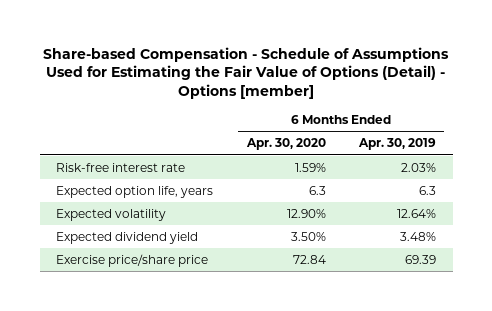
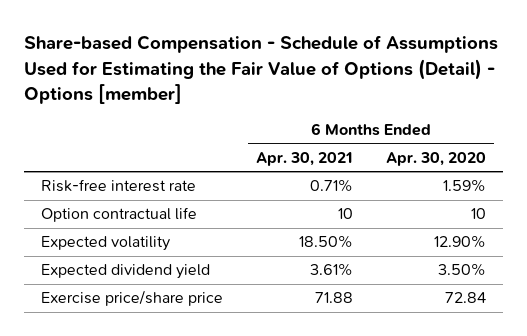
- | 6 Months Ended Apr. 30, 2020 | 6 Months Ended Apr. 30, 2019
+ | 6 Months Ended Apr. 30, 2021 | 6 Months Ended Apr. 30, 2020
- Expected option life, years | 6.3 | 6.3
+ Option contractual life | 10 | 10

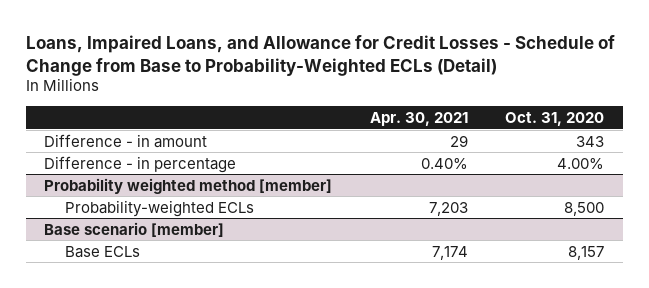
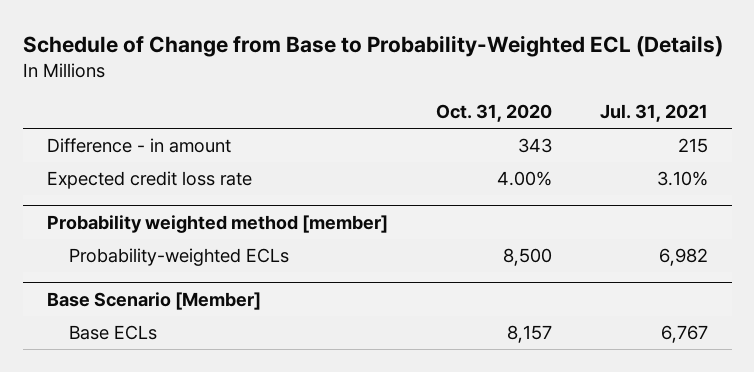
- Loans, Impaired Loans, and Allowance for Credit Losses - Schedule of Change from Base to Probability-Weighted ECLs (Detail)
+ Schedule of Change from Base to Probability-Weighted ECL (Details)
- | Apr. 30, 2021 | Oct. 31, 2020
+ | Oct. 31, 2020 | Jul. 31, 2021
- Difference - in percentage | 0.40% | 4.00%
+ Expected credit loss rate | 4.00% | 3.10%
- Base scenario [member]
+ Base Scenario [Member]

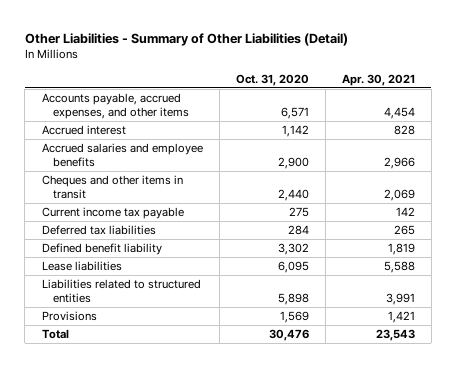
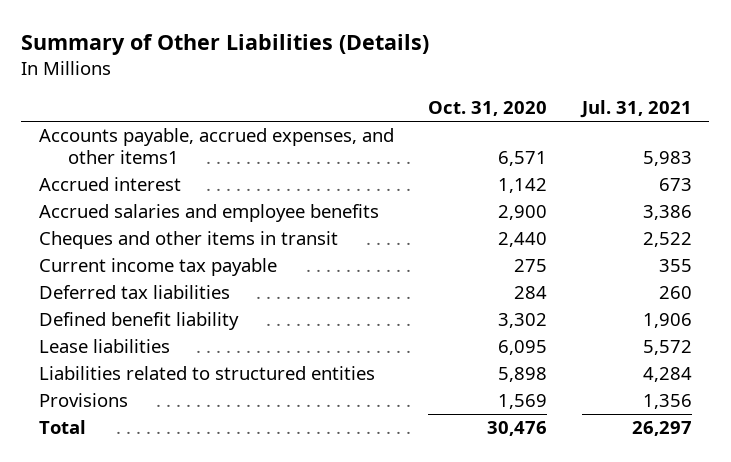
- Other Liabilities - Summary of Other Liabilities (Detail)
+ Summary of Other Liabilities (Details)
- | Oct. 31, 2020 | Apr. 30, 2021
+ | Oct. 31, 2020 | Jul. 31, 2021
- Accounts payable, accrued expenses, and other items | 6,571 | 4,454
+ Accounts payable, accrued expenses, and other items1 | 6,571 | 5,983

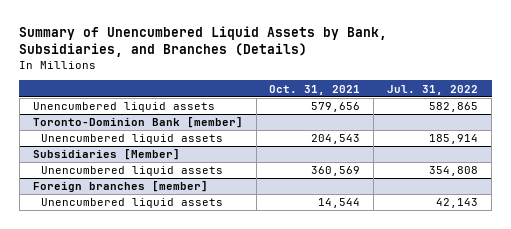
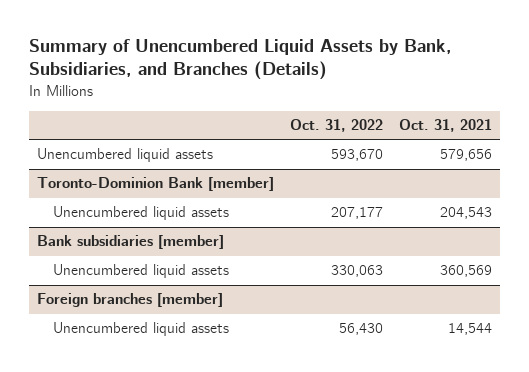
- | Oct. 31, 2021 | Jul. 31, 2022
+ | Oct. 31, 2022 | Oct. 31, 2021
- Subsidiaries [Member]
+ Bank subsidiaries [member]

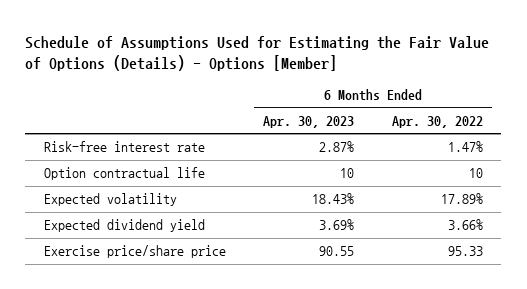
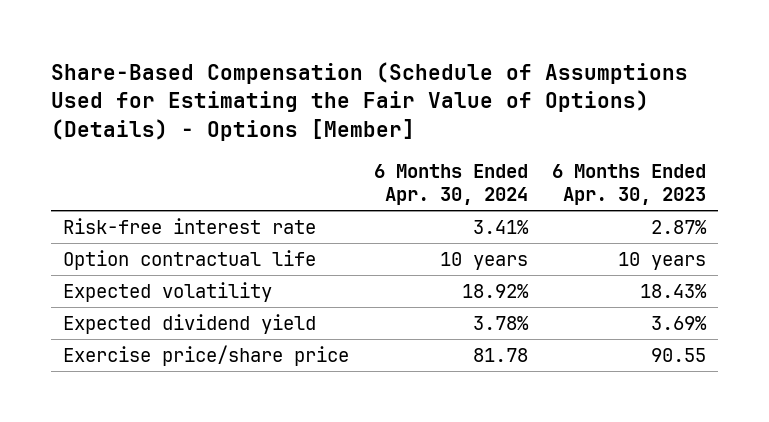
- Schedule of Assumptions Used for Estimating the Fair Value of Options (Details) - Options [Member]
+ Share-Based Compensation (Schedule of Assumptions Used for Estimating the Fair Value of Options) (Details) - Options [Member]
- | 6 Months Ended Apr. 30, 2023 | 6 Months Ended Apr. 30, 2022
+ | 6 Months Ended Apr. 30, 2024 | 6 Months Ended Apr. 30, 2023
- Option contractual life | 10 | 10
+ Option contractual life | 10 years | 10 years

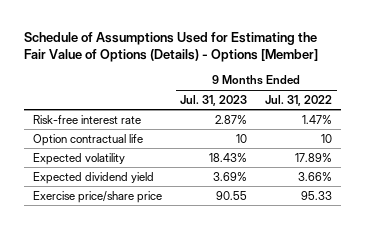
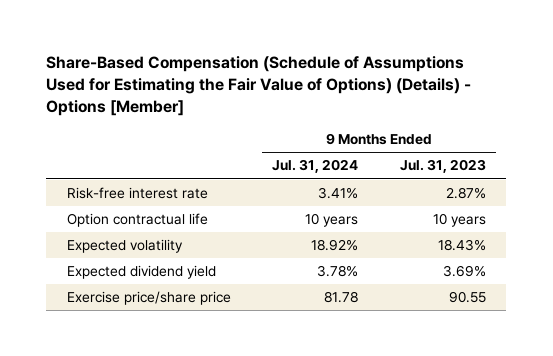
- Schedule of Assumptions Used for Estimating the Fair Value of Options (Details) - Options [Member]
+ Share-Based Compensation (Schedule of Assumptions Used for Estimating the Fair Value of Options) (Details) - Options [Member]
- | 9 Months Ended Jul. 31, 2023 | 9 Months Ended Jul. 31, 2022
+ | 9 Months Ended Jul. 31, 2024 | 9 Months Ended Jul. 31, 2023
- Option contractual life | 10 | 10
+ Option contractual life | 10 years | 10 years

